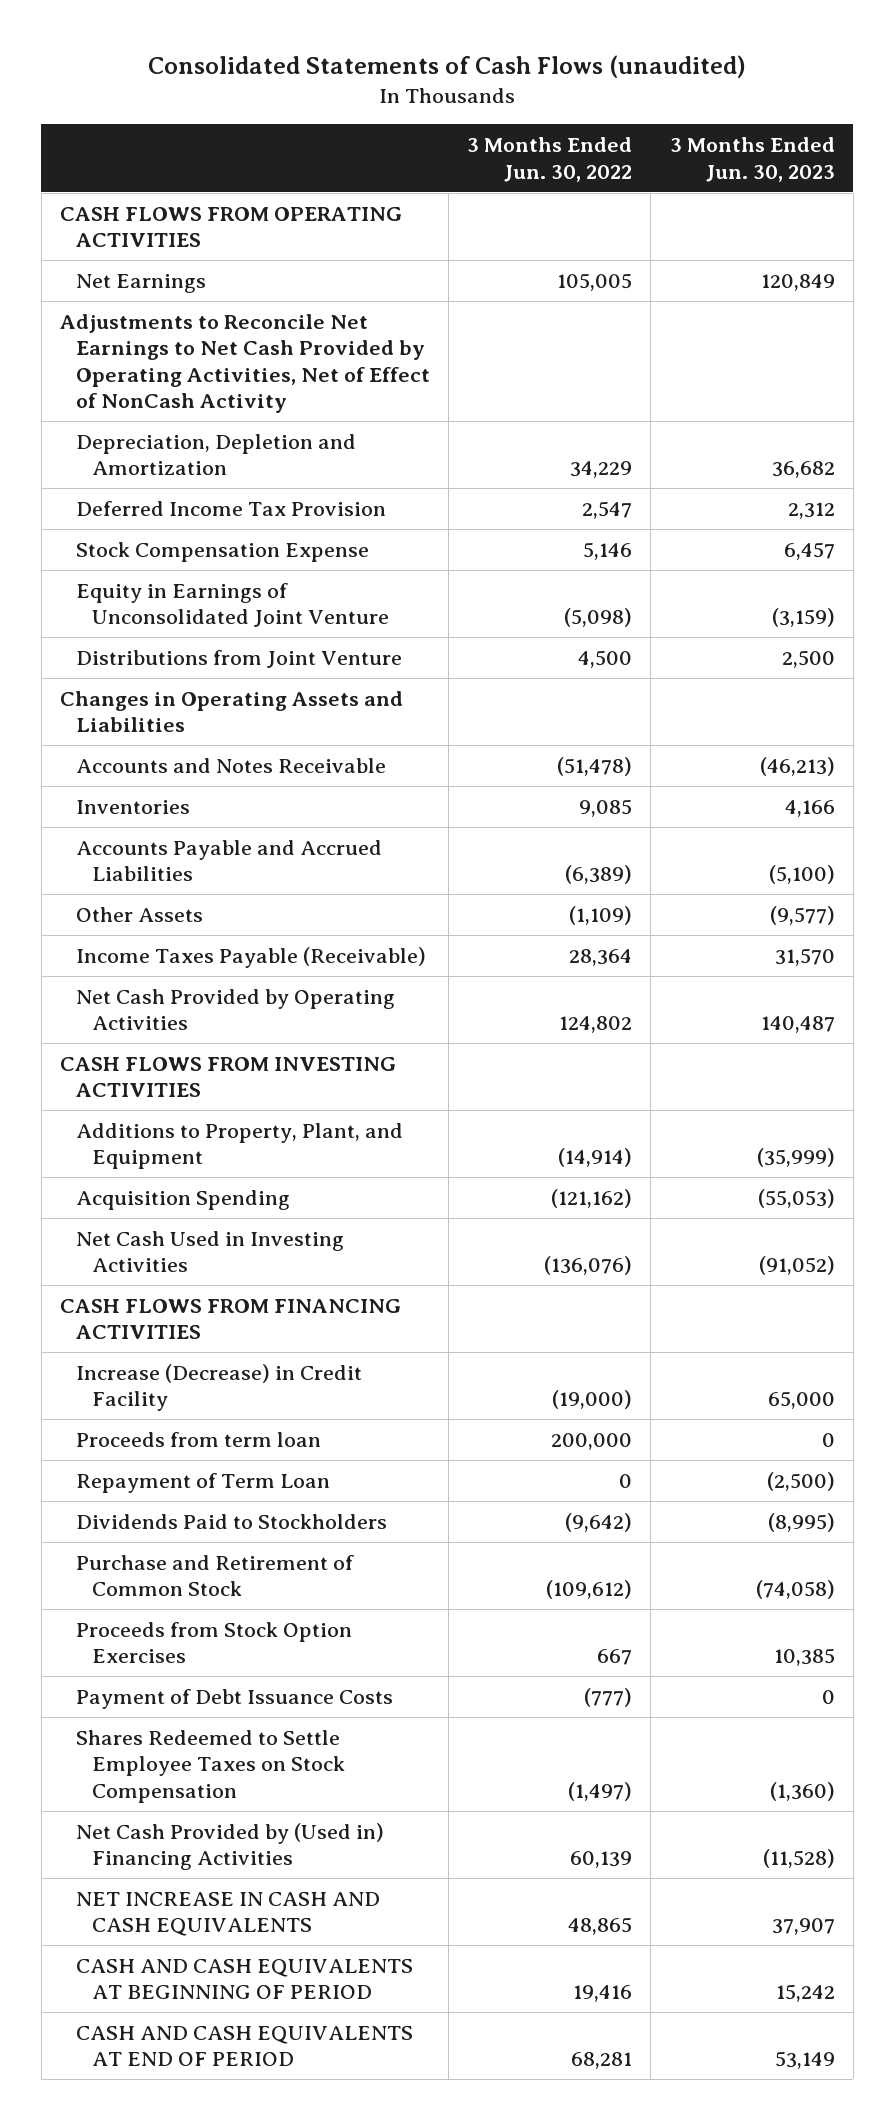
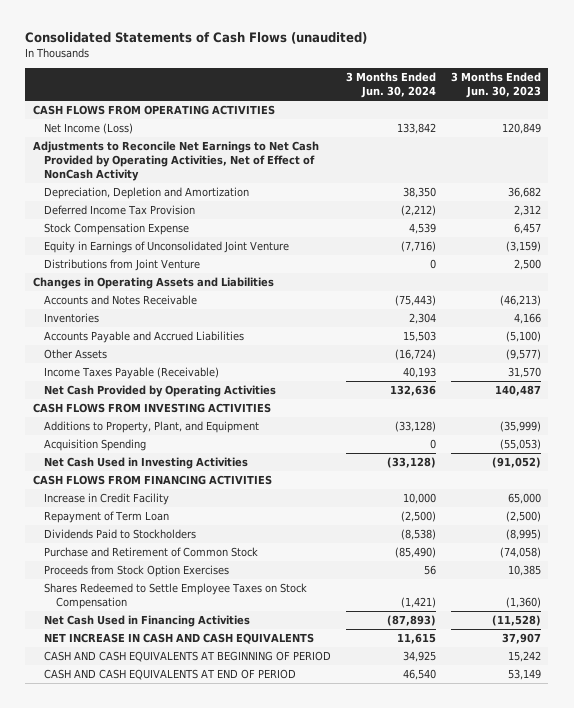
- | 3 Months Ended Jun. 30, 2022 | 3 Months Ended Jun. 30, 2023
+ | 3 Months Ended Jun. 30, 2024 | 3 Months Ended Jun. 30, 2023
- Net Earnings | 105,005 | 120,849
+ Net Income (Loss) | 133,842 | 120,849
- Increase (Decrease) in Credit Facility | (19,000) | 65,000
- Proceeds from term loan | 200,000 | 0
+ Increase in Credit Facility | 10,000 | 65,000
- Payment of Debt Issuance Costs | (777) | 0
- Net Cash Provided by (Used in) Financing Activities | 60,139 | (11,528)
+ Net Cash Used in Financing Activities | (87,893) | (11,528)

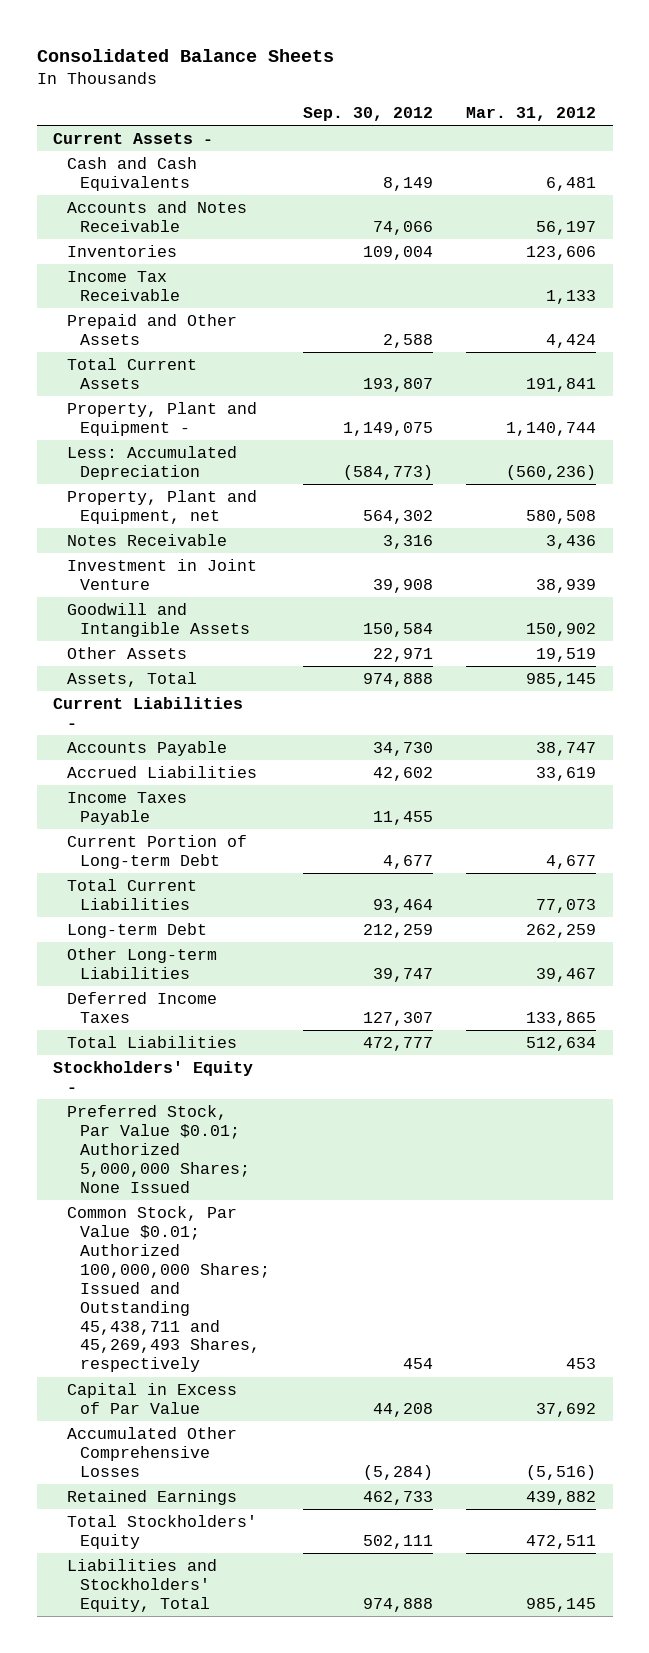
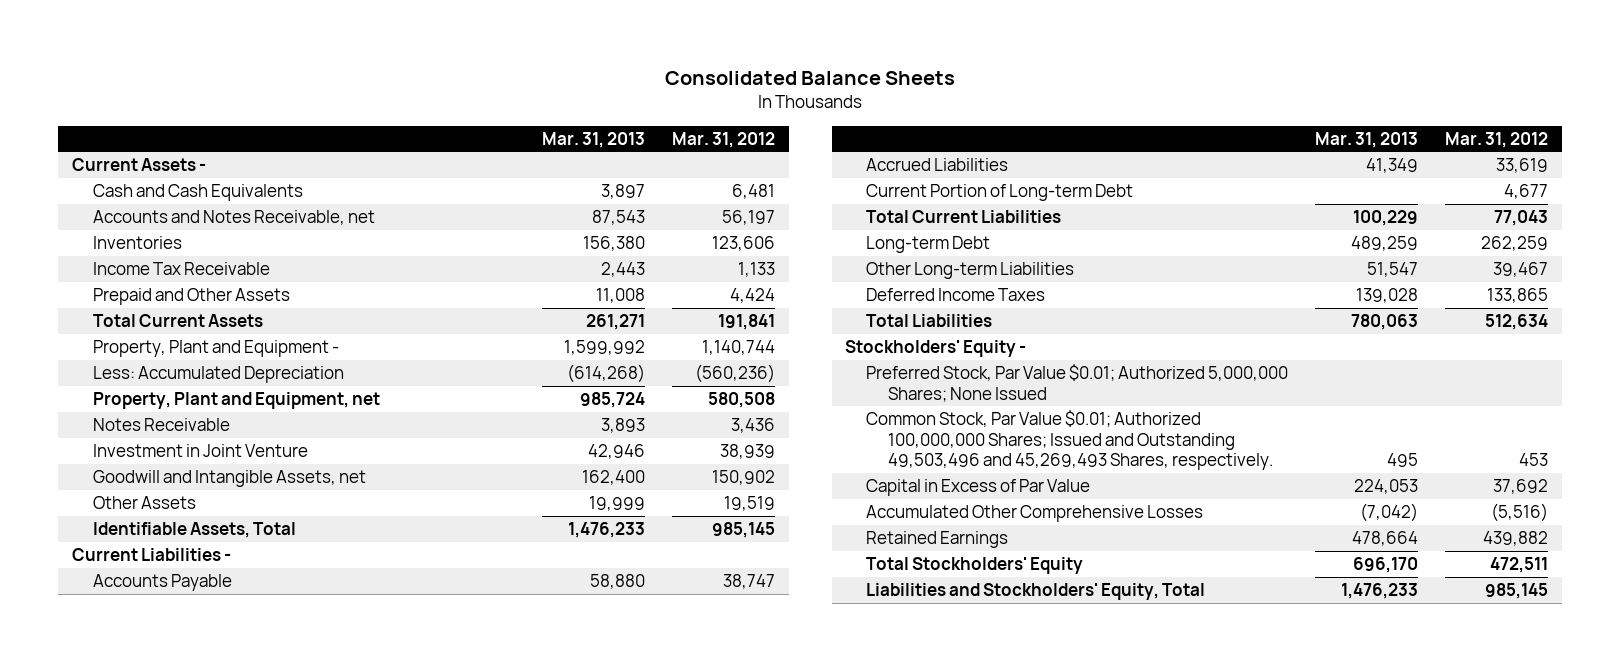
- | Sep. 30, 2012 | Mar. 31, 2012
+ | Mar. 31, 2013 | Mar. 31, 2012
- Accounts and Notes Receivable | 74,066 | 56,197
+ Accounts and Notes Receivable, net | 87,543 | 56,197
- Goodwill and Intangible Assets | 150,584 | 150,902
+ Goodwill and Intangible Assets, net | 162,400 | 150,902
- Assets, Total | 974,888 | 985,145
+ Identifiable Assets, Total | 1,476,233 | 985,145
- Income Taxes Payable | 11,455 |
- Total Current Liabilities | 93,464 | 77,073
+ Total Current Liabilities | 100,229 | 77,043
- Common Stock, Par Value $0.01; Authorized 100,000,000 Shares; Issued and Outstanding 45,438,711 and 45,269,493 Shares, respectively | 454 | 453
+ Common Stock, Par Value $0.01; Authorized 100,000,000 Shares; Issued and Outstanding 49,503,496 and 45,269,493 Shares, respectively. | 495 | 453

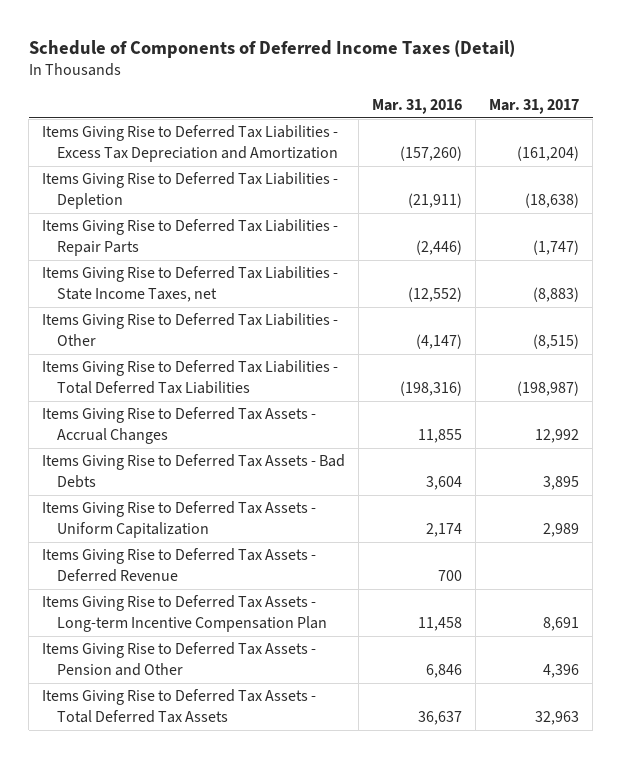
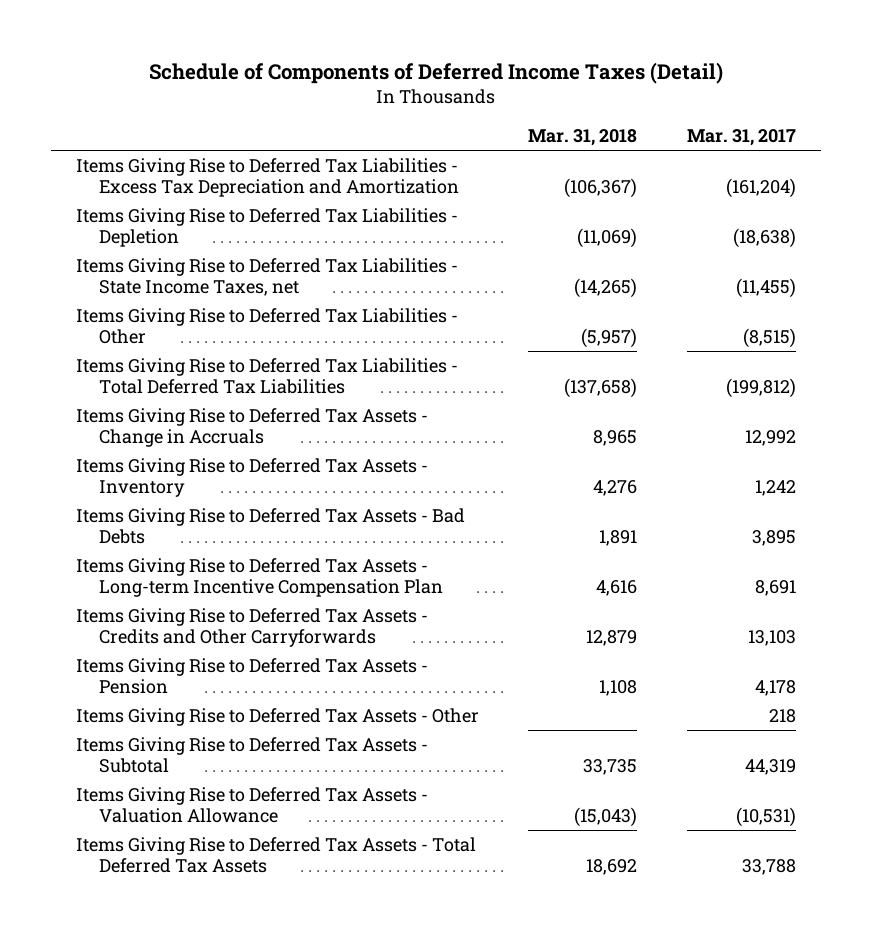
- | Mar. 31, 2016 | Mar. 31, 2017
+ | Mar. 31, 2018 | Mar. 31, 2017
- Items Giving Rise to Deferred Tax Liabilities - Repair Parts | (2,446) | (1,747)
- Items Giving Rise to Deferred Tax Liabilities - State Income Taxes, net | (12,552) | (8,883)
+ Items Giving Rise to Deferred Tax Liabilities - State Income Taxes, net | (14,265) | (11,455)
- Items Giving Rise to Deferred Tax Liabilities - Total Deferred Tax Liabilities | (198,316) | (198,987)
- Items Giving Rise to Deferred Tax Assets - Accrual Changes | 11,855 | 12,992
+ Items Giving Rise to Deferred Tax Liabilities - Total Deferred Tax Liabilities | (137,658) | (199,812)
+ Items Giving Rise to Deferred Tax Assets - Change in Accruals | 8,965 | 12,992
+ Items Giving Rise to Deferred Tax Assets - Inventory | 4,276 | 1,242
- Items Giving Rise to Deferred Tax Assets - Uniform Capitalization | 2,174 | 2,989
- Items Giving Rise to Deferred Tax Assets - Deferred Revenue | 700 |
- Items Giving Rise to Deferred Tax Assets - Pension and Other | 6,846 | 4,396
- Items Giving Rise to Deferred Tax Assets - Total Deferred Tax Assets | 36,637 | 32,963
+ Items Giving Rise to Deferred Tax Assets - Credits and Other Carryforwards | 12,879 | 13,103
+ Items Giving Rise to Deferred Tax Assets - Pension | 1,108 | 4,178
+ Items Giving Rise to Deferred Tax Assets - Other | | 218
+ Items Giving Rise to Deferred Tax Assets - Subtotal | 33,735 | 44,319
+ Items Giving Rise to Deferred Tax Assets - Valuation Allowance | (15,043) | (10,531)
+ Items Giving Rise to Deferred Tax Assets - Total Deferred Tax Assets | 18,692 | 33,788

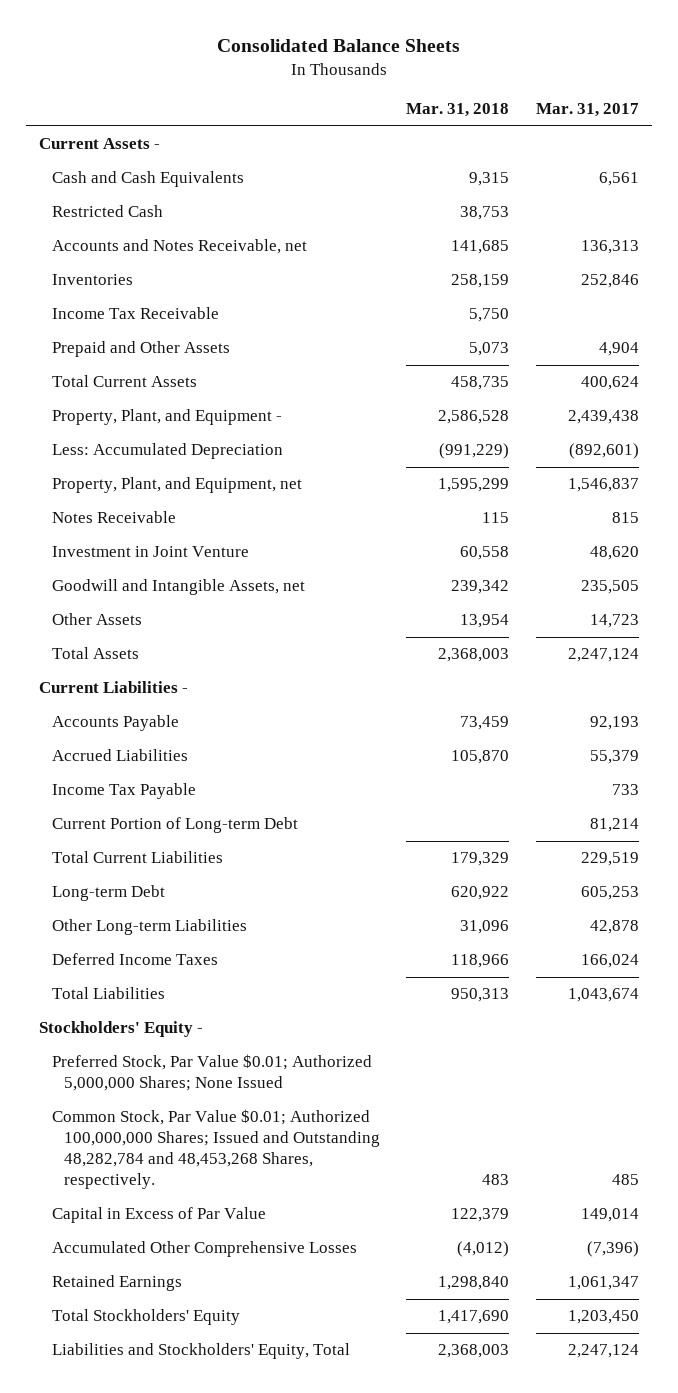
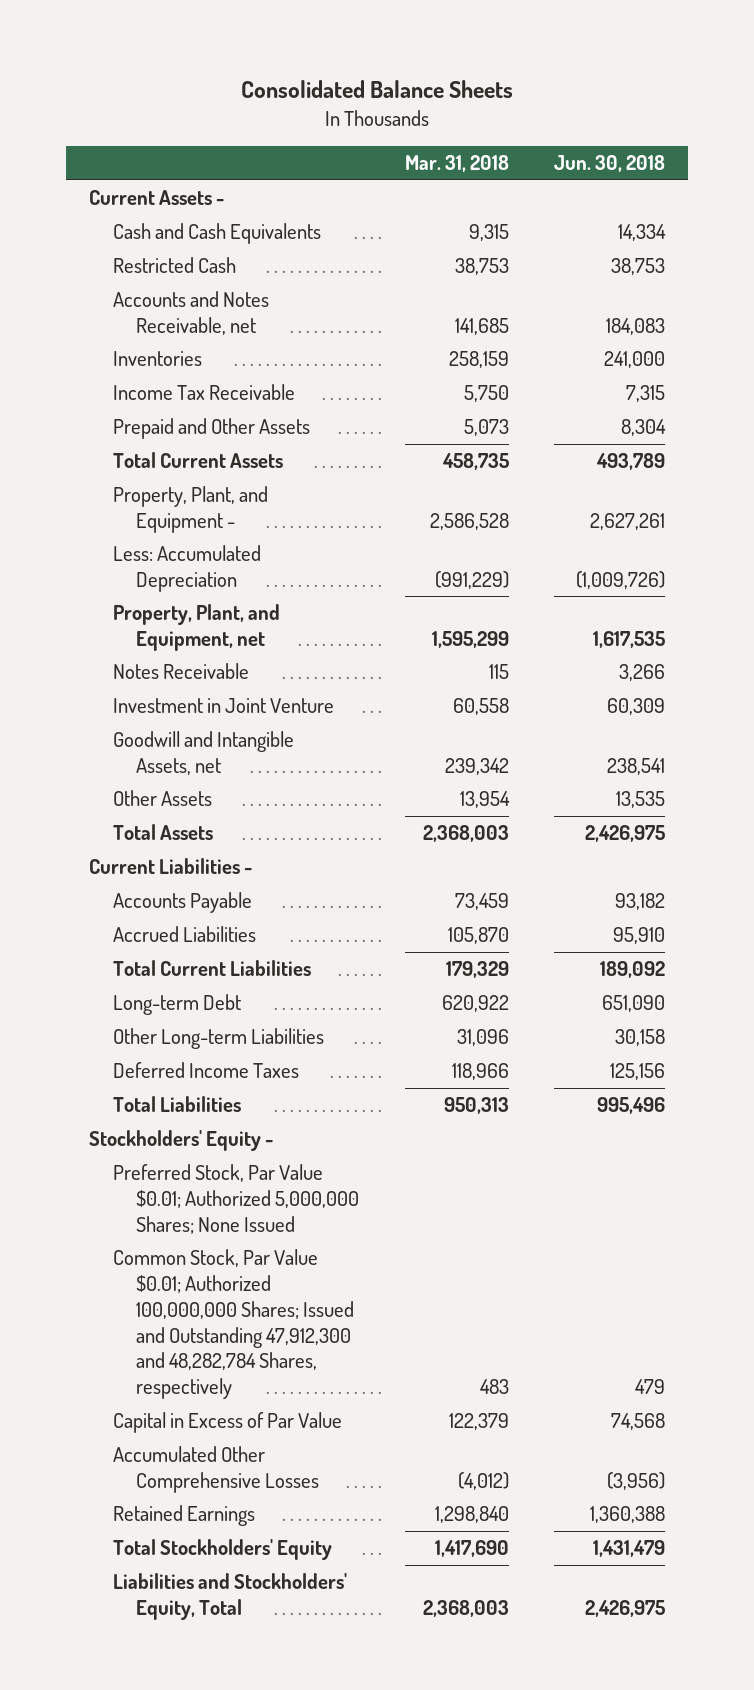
- | Mar. 31, 2018 | Mar. 31, 2017
+ | Mar. 31, 2018 | Jun. 30, 2018
- Income Tax Payable | | 733
- Current Portion of Long-term Debt | | 81,214
- Common Stock, Par Value $0.01; Authorized 100,000,000 Shares; Issued and Outstanding 48,282,784 and 48,453,268 Shares, respectively. | 483 | 485
+ Common Stock, Par Value $0.01; Authorized 100,000,000 Shares; Issued and Outstanding 47,912,300 and 48,282,784 Shares, respectively | 483 | 479

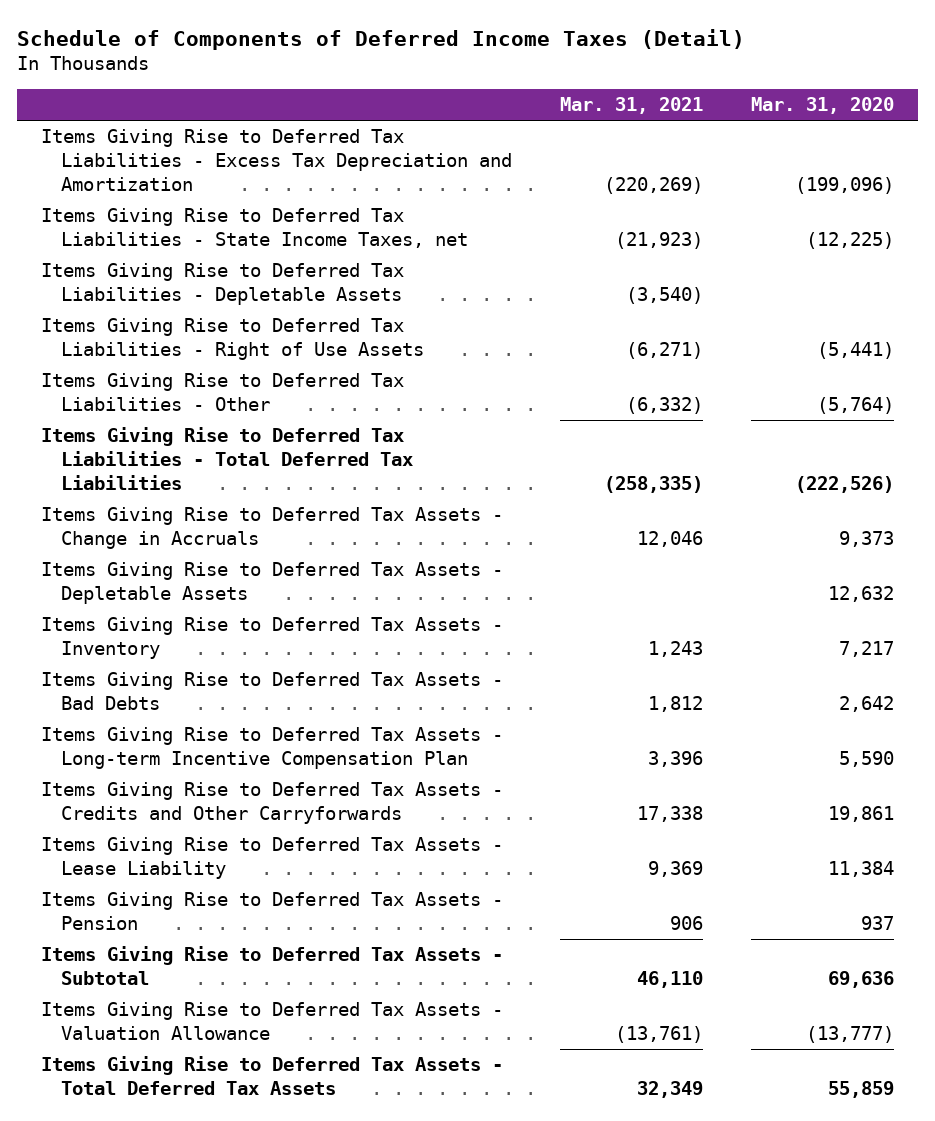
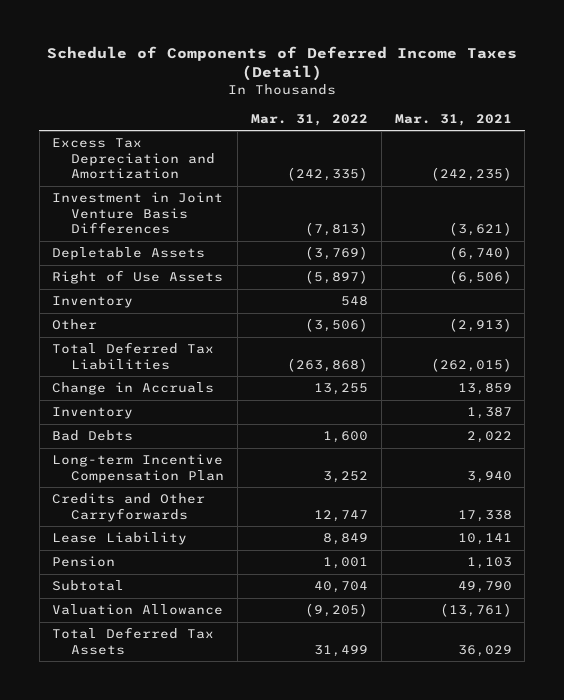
- | Mar. 31, 2021 | Mar. 31, 2020
+ | Mar. 31, 2022 | Mar. 31, 2021
- Items Giving Rise to Deferred Tax Liabilities - Excess Tax Depreciation and Amortization | (220,269) | (199,096)
- Items Giving Rise to Deferred Tax Liabilities - State Income Taxes, net | (21,923) | (12,225)
- Items Giving Rise to Deferred Tax Liabilities - Depletable Assets | (3,540) |
- Items Giving Rise to Deferred Tax Liabilities - Right of Use Assets | (6,271) | (5,441)
- Items Giving Rise to Deferred Tax Liabilities - Other | (6,332) | (5,764)
- Items Giving Rise to Deferred Tax Liabilities - Total Deferred Tax Liabilities | (258,335) | (222,526)
- Items Giving Rise to Deferred Tax Assets - Change in Accruals | 12,046 | 9,373
- Items Giving Rise to Deferred Tax Assets - Depletable Assets | | 12,632
- Items Giving Rise to Deferred Tax Assets - Inventory | 1,243 | 7,217
- Items Giving Rise to Deferred Tax Assets - Bad Debts | 1,812 | 2,642
- Items Giving Rise to Deferred Tax Assets - Long-term Incentive Compensation Plan | 3,396 | 5,590
- Items Giving Rise to Deferred Tax Assets - Credits and Other Carryforwards | 17,338 | 19,861
- Items Giving Rise to Deferred Tax Assets - Lease Liability | 9,369 | 11,384
- Items Giving Rise to Deferred Tax Assets - Pension | 906 | 937
- Items Giving Rise to Deferred Tax Assets - Subtotal | 46,110 | 69,636
- Items Giving Rise to Deferred Tax Assets - Valuation Allowance | (13,761) | (13,777)
- Items Giving Rise to Deferred Tax Assets - Total Deferred Tax Assets | 32,349 | 55,859
+ Excess Tax Depreciation and Amortization | (242,335) | (242,235)
+ Investment in Joint Venture Basis Differences | (7,813) | (3,621)
+ Depletable Assets | (3,769) | (6,740)
+ Right of Use Assets | (5,897) | (6,506)
+ Inventory | 548 |
+ Other | (3,506) | (2,913)
+ Total Deferred Tax Liabilities | (263,868) | (262,015)
+ Change in Accruals | 13,255 | 13,859
+ Inventory | | 1,387
+ Bad Debts | 1,600 | 2,022
+ Long-term Incentive Compensation Plan | 3,252 | 3,940
+ Credits and Other Carryforwards | 12,747 | 17,338
+ Lease Liability | 8,849 | 10,141
+ Pension | 1,001 | 1,103
+ Subtotal | 40,704 | 49,790
+ Valuation Allowance | (9,205) | (13,761)
+ Total Deferred Tax Assets | 31,499 | 36,029

